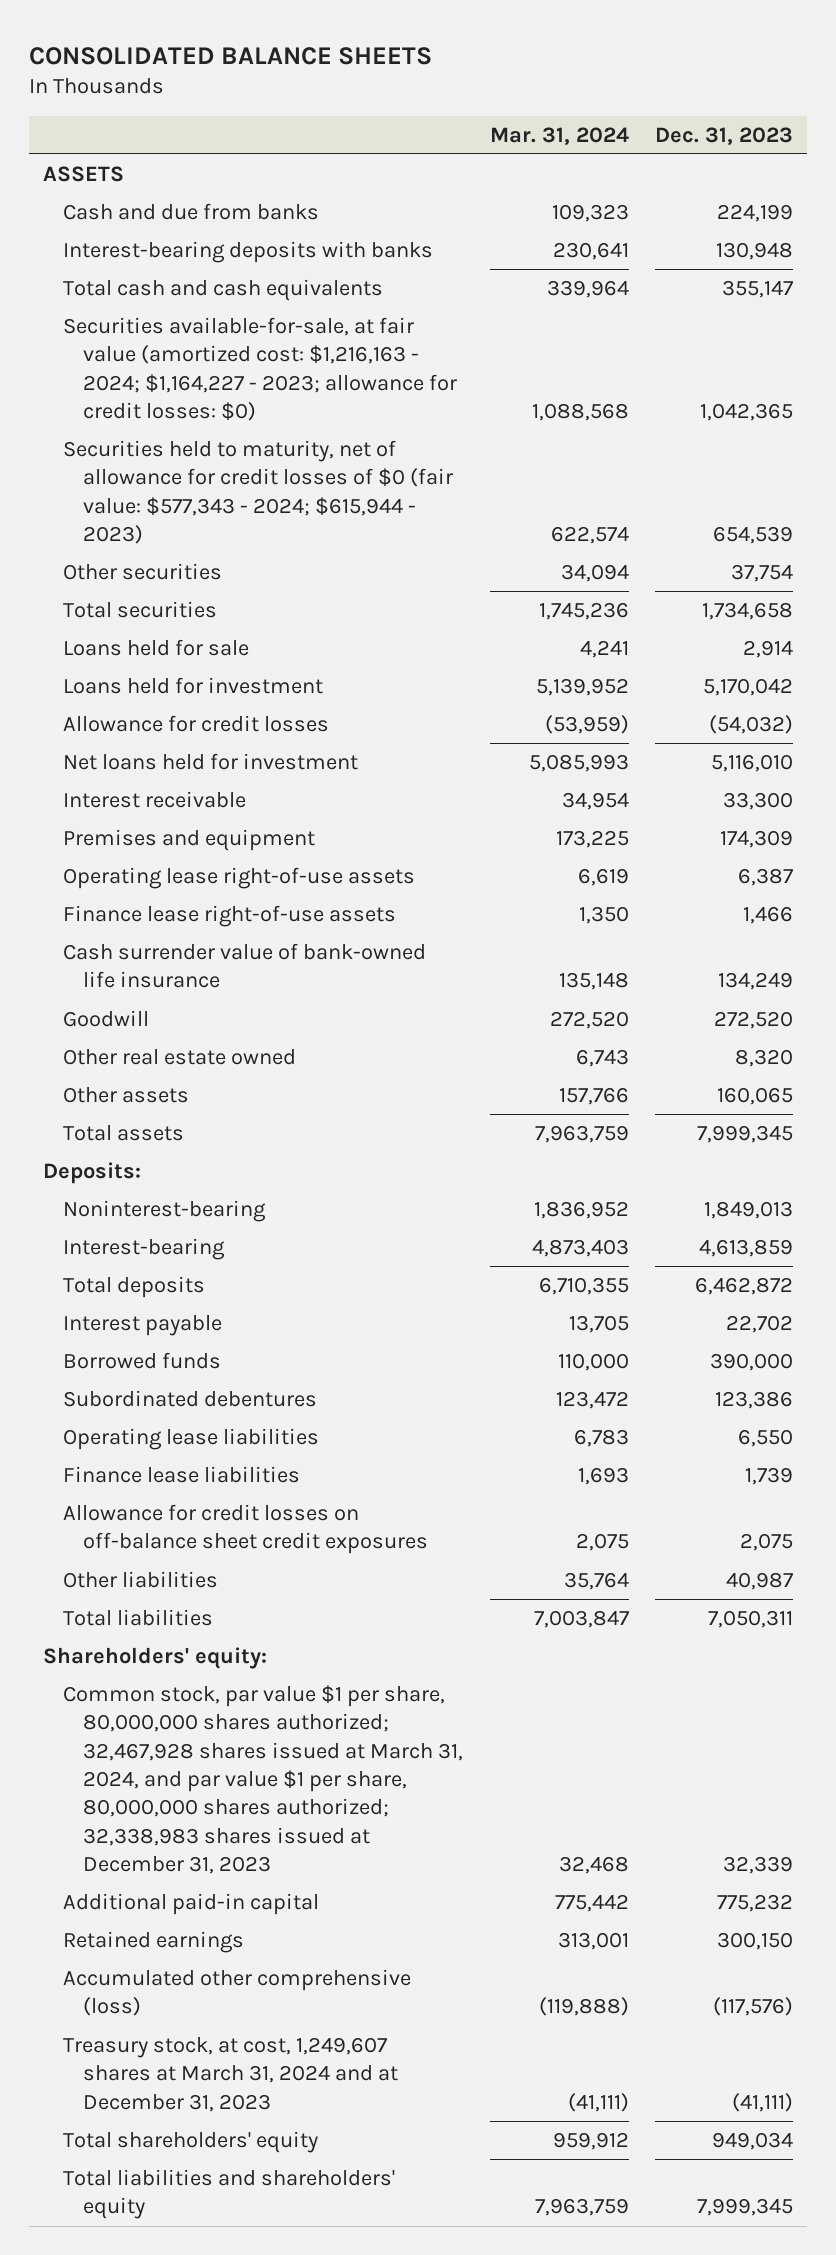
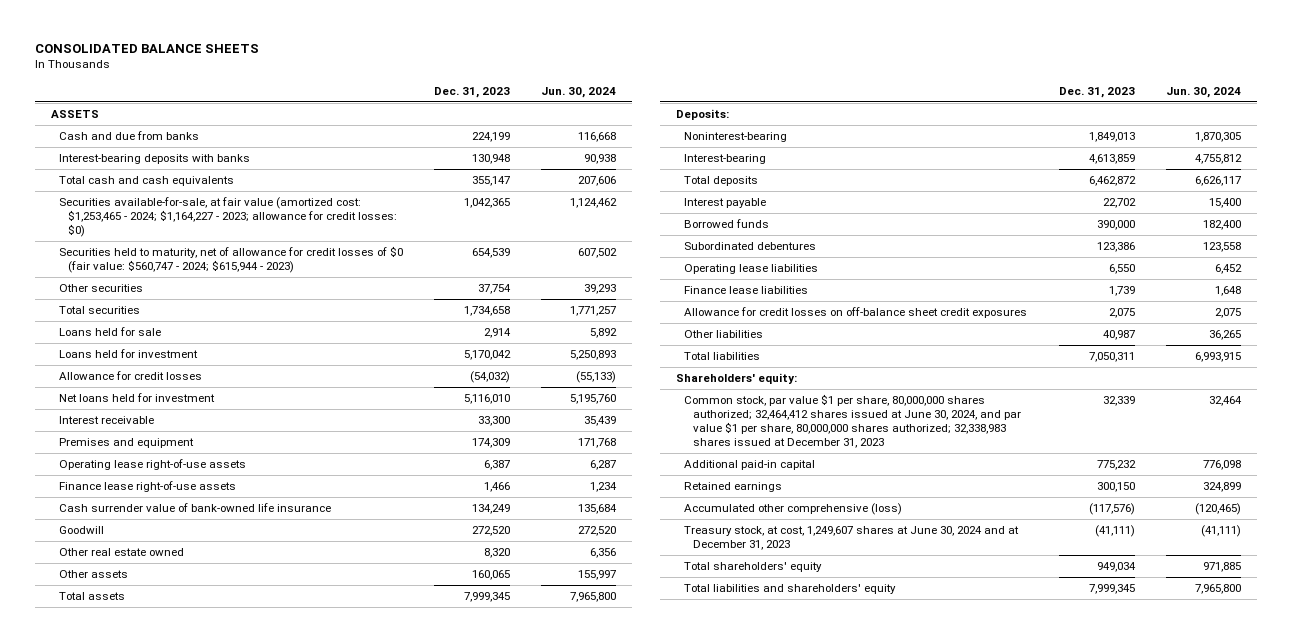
- | Mar. 31, 2024 | Dec. 31, 2023
+ | Dec. 31, 2023 | Jun. 30, 2024
- Securities available-for-sale, at fair value (amortized cost: $1,216,163 - 2024; $1,164,227 - 2023; allowance for credit losses: $0) | 1,088,568 | 1,042,365
- Securities held to maturity, net of allowance for credit losses of $0 (fair value: $577,343 - 2024; $615,944 - 2023) | 622,574 | 654,539
+ Securities available-for-sale, at fair value (amortized cost: $1,253,465 - 2024; $1,164,227 - 2023; allowance for credit losses: $0) | 1,042,365 | 1,124,462
+ Securities held to maturity, net of allowance for credit losses of $0 (fair value: $560,747 - 2024; $615,944 - 2023) | 654,539 | 607,502
- Common stock, par value $1 per share, 80,000,000 shares authorized; 32,467,928 shares issued at March 31, 2024, and par value $1 per share, 80,000,000 shares authorized; 32,338,983 shares issued at December 31, 2023 | 32,468 | 32,339
+ Common stock, par value $1 per share, 80,000,000 shares authorized; 32,464,412 shares issued at June 30, 2024, and par value $1 per share, 80,000,000 shares authorized; 32,338,983 shares issued at December 31, 2023 | 32,339 | 32,464
- Treasury stock, at cost, 1,249,607 shares at March 31, 2024 and at December 31, 2023 | (41,111) | (41,111)
+ Treasury stock, at cost, 1,249,607 shares at June 30, 2024 and at December 31, 2023 | (41,111) | (41,111)

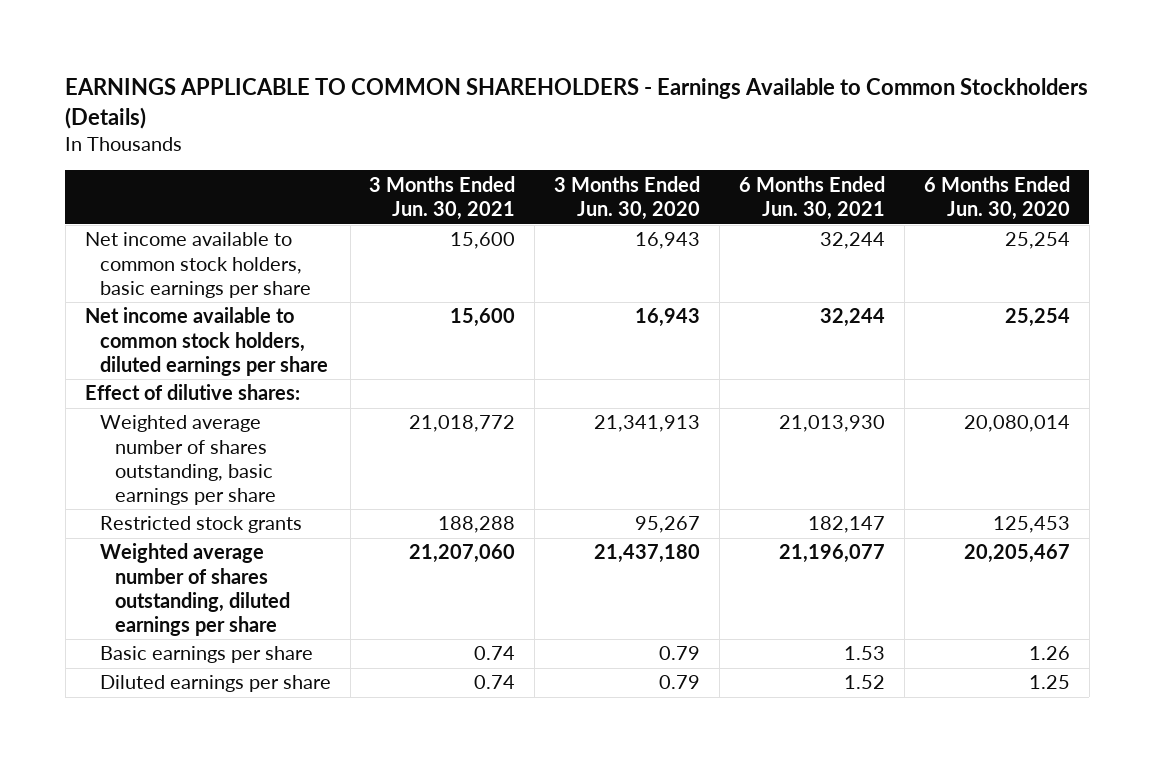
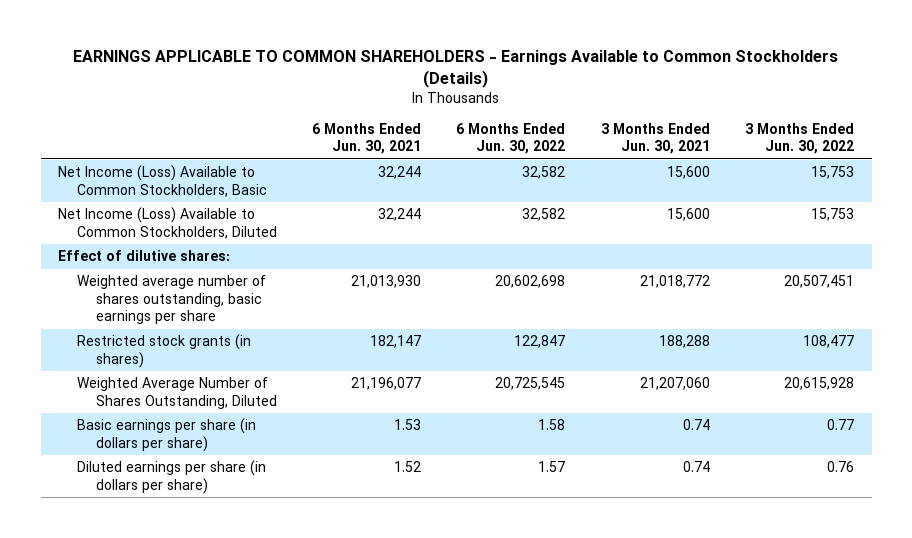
- | 3 Months Ended Jun. 30, 2021 | 3 Months Ended Jun. 30, 2020 | 6 Months Ended Jun. 30, 2021 | 6 Months Ended Jun. 30, 2020
+ | 6 Months Ended Jun. 30, 2021 | 6 Months Ended Jun. 30, 2022 | 3 Months Ended Jun. 30, 2021 | 3 Months Ended Jun. 30, 2022
- Net income available to common stock holders, basic earnings per share | 15,600 | 16,943 | 32,244 | 25,254
- Net income available to common stock holders, diluted earnings per share | 15,600 | 16,943 | 32,244 | 25,254
+ Net Income (Loss) Available to Common Stockholders, Basic | 32,244 | 32,582 | 15,600 | 15,753
+ Net Income (Loss) Available to Common Stockholders, Diluted | 32,244 | 32,582 | 15,600 | 15,753
- Restricted stock grants | 188,288 | 95,267 | 182,147 | 125,453
- Weighted average number of shares outstanding, diluted earnings per share | 21,207,060 | 21,437,180 | 21,196,077 | 20,205,467
- Basic earnings per share | 0.74 | 0.79 | 1.53 | 1.26
- Diluted earnings per share | 0.74 | 0.79 | 1.52 | 1.25
+ Restricted stock grants (in shares) | 182,147 | 122,847 | 188,288 | 108,477
+ Weighted Average Number of Shares Outstanding, Diluted | 21,196,077 | 20,725,545 | 21,207,060 | 20,615,928
+ Basic earnings per share (in dollars per share) | 1.53 | 1.58 | 0.74 | 0.77
+ Diluted earnings per share (in dollars per share) | 1.52 | 1.57 | 0.74 | 0.76

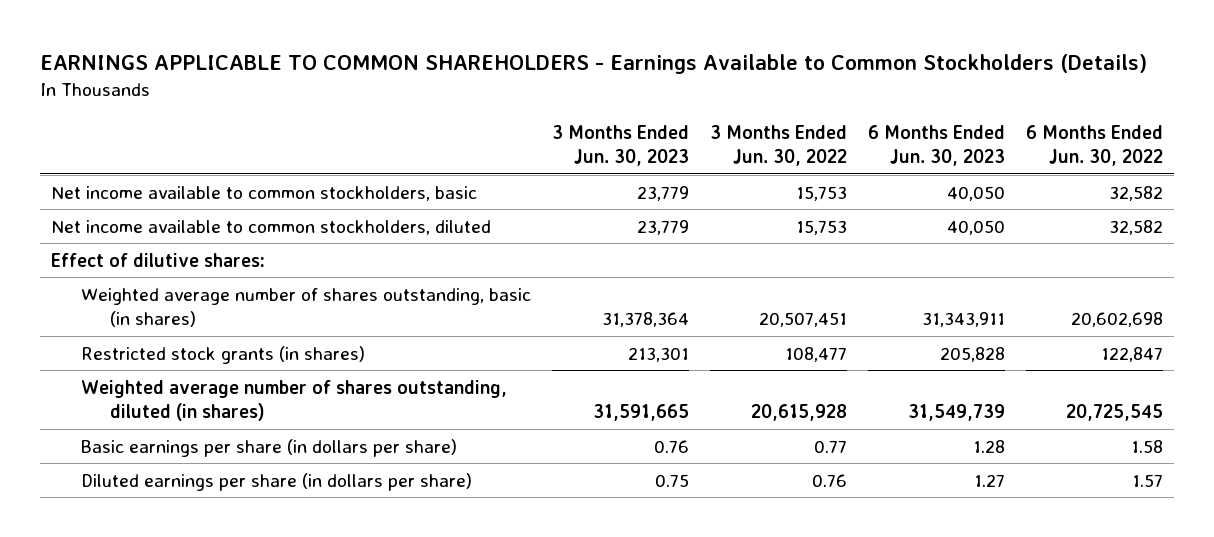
- | 6 Months Ended Jun. 30, 2021 | 6 Months Ended Jun. 30, 2022 | 3 Months Ended Jun. 30, 2021 | 3 Months Ended Jun. 30, 2022
+ | 3 Months Ended Jun. 30, 2023 | 3 Months Ended Jun. 30, 2022 | 6 Months Ended Jun. 30, 2023 | 6 Months Ended Jun. 30, 2022
- Net Income (Loss) Available to Common Stockholders, Basic | 32,244 | 32,582 | 15,600 | 15,753
- Net Income (Loss) Available to Common Stockholders, Diluted | 32,244 | 32,582 | 15,600 | 15,753
+ Net income available to common stockholders, basic | 23,779 | 15,753 | 40,050 | 32,582
+ Net income available to common stockholders, diluted | 23,779 | 15,753 | 40,050 | 32,582
- Weighted average number of shares outstanding, basic earnings per share | 21,013,930 | 20,602,698 | 21,018,772 | 20,507,451
+ Weighted average number of shares outstanding, basic (in shares) | 31,378,364 | 20,507,451 | 31,343,911 | 20,602,698
- Weighted Average Number of Shares Outstanding, Diluted | 21,196,077 | 20,725,545 | 21,207,060 | 20,615,928
+ Weighted average number of shares outstanding, diluted (in shares) | 31,591,665 | 20,615,928 | 31,549,739 | 20,725,545

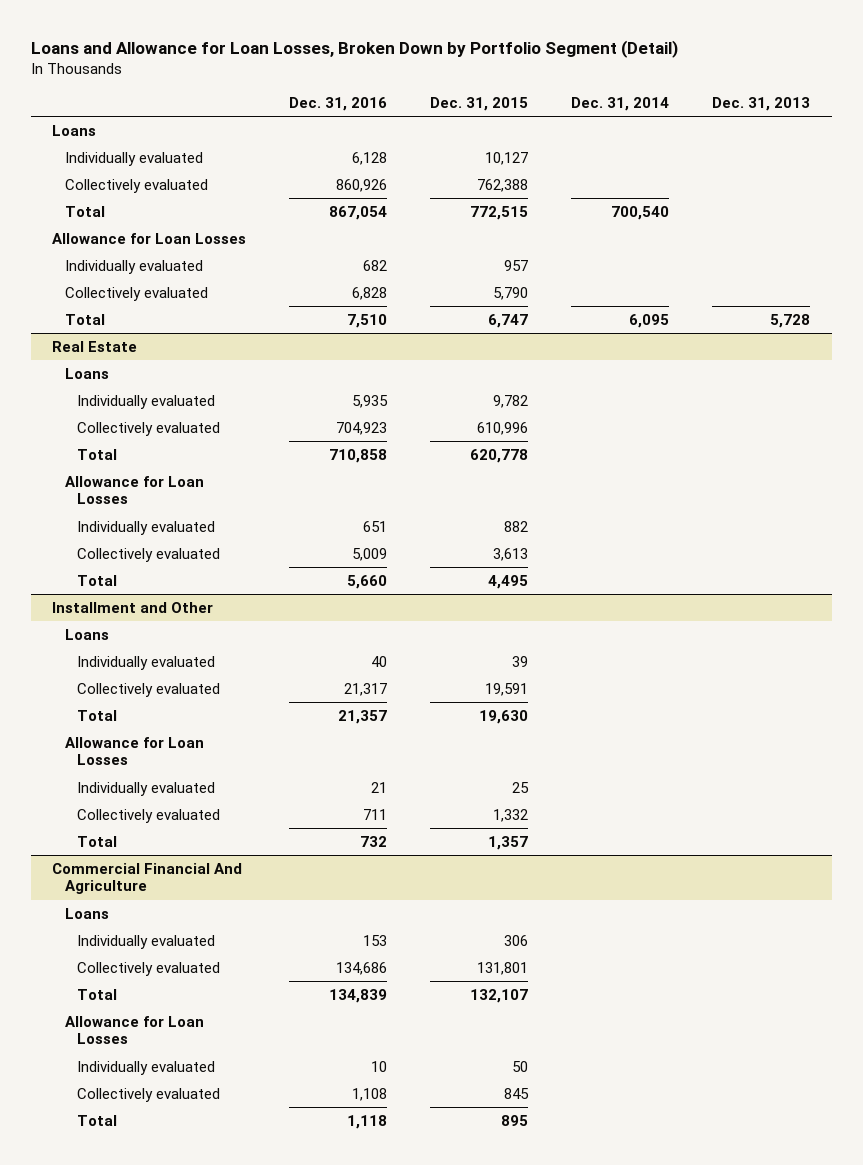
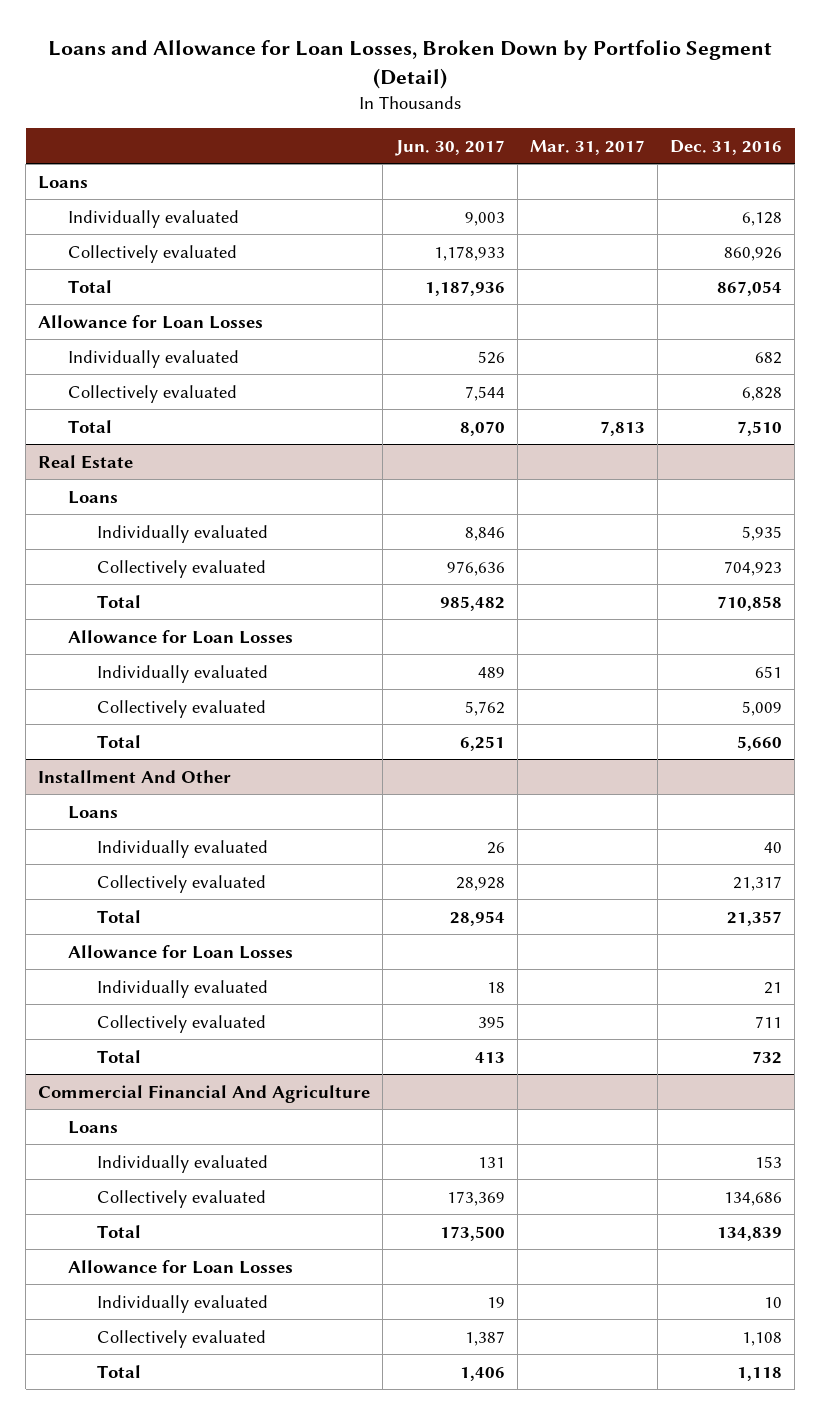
- | Dec. 31, 2016 | Dec. 31, 2015 | Dec. 31, 2014 | Dec. 31, 2013
+ | Jun. 30, 2017 | Mar. 31, 2017 | Dec. 31, 2016
- Installment and Other
+ Installment And Other

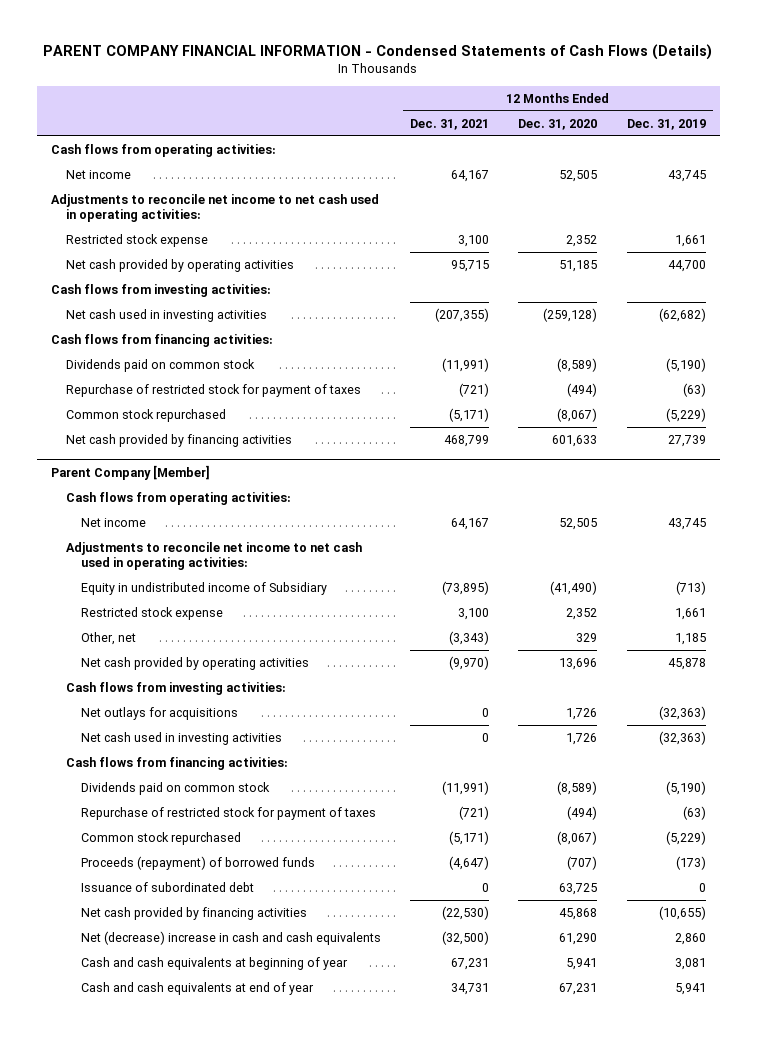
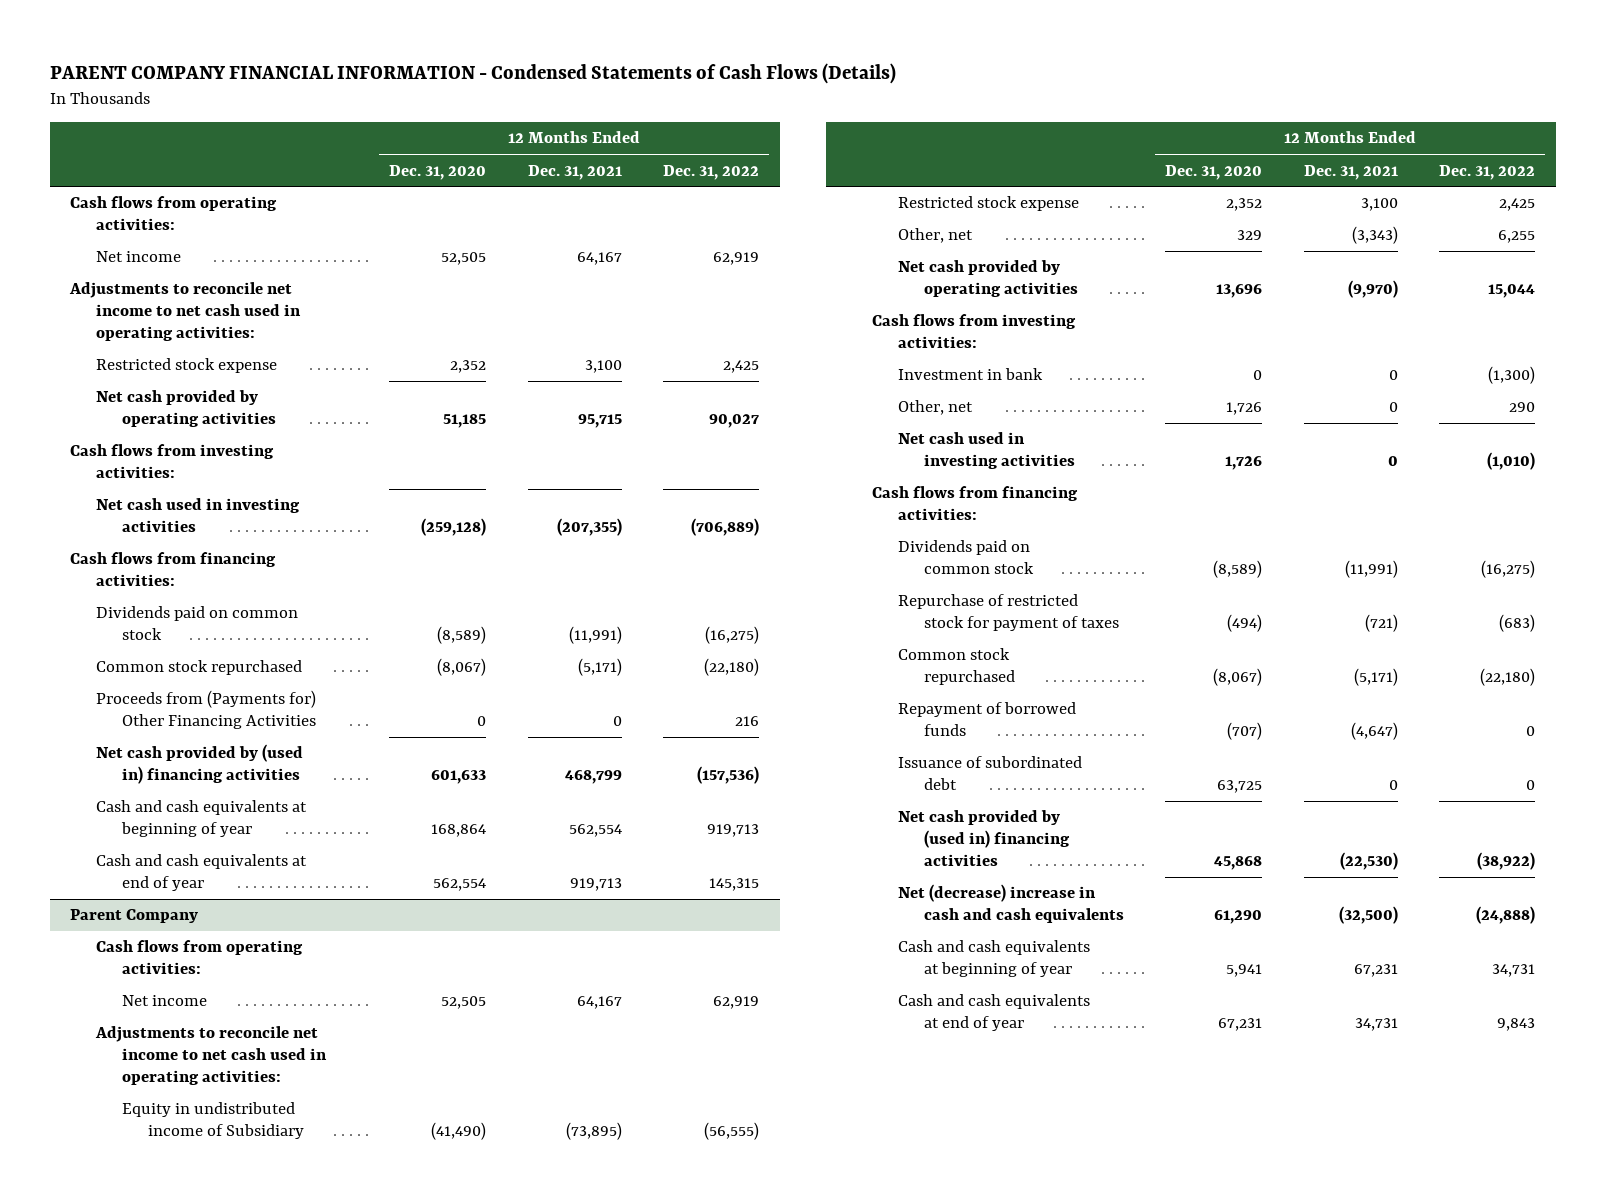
- | 12 Months Ended Dec. 31, 2021 | 12 Months Ended Dec. 31, 2020 | 12 Months Ended Dec. 31, 2019
+ | 12 Months Ended Dec. 31, 2020 | 12 Months Ended Dec. 31, 2021 | 12 Months Ended Dec. 31, 2022
- Repurchase of restricted stock for payment of taxes | (721) | (494) | (63)
- Net cash provided by financing activities | 468,799 | 601,633 | 27,739
- Parent Company [Member]
+ Proceeds from (Payments for) Other Financing Activities | 0 | 0 | 216
+ Net cash provided by (used in) financing activities | 601,633 | 468,799 | (157,536)
+ Cash and cash equivalents at beginning of year | 168,864 | 562,554 | 919,713
+ Cash and cash equivalents at end of year | 562,554 | 919,713 | 145,315
+ Parent Company
- Net outlays for acquisitions | 0 | 1,726 | (32,363)
+ Investment in bank | 0 | 0 | (1,300)
+ Other, net | 1,726 | 0 | 290
- Proceeds (repayment) of borrowed funds | (4,647) | (707) | (173)
+ Repayment of borrowed funds | (707) | (4,647) | 0
- Net cash provided by financing activities | (22,530) | 45,868 | (10,655)
+ Net cash provided by (used in) financing activities | 45,868 | (22,530) | (38,922)

